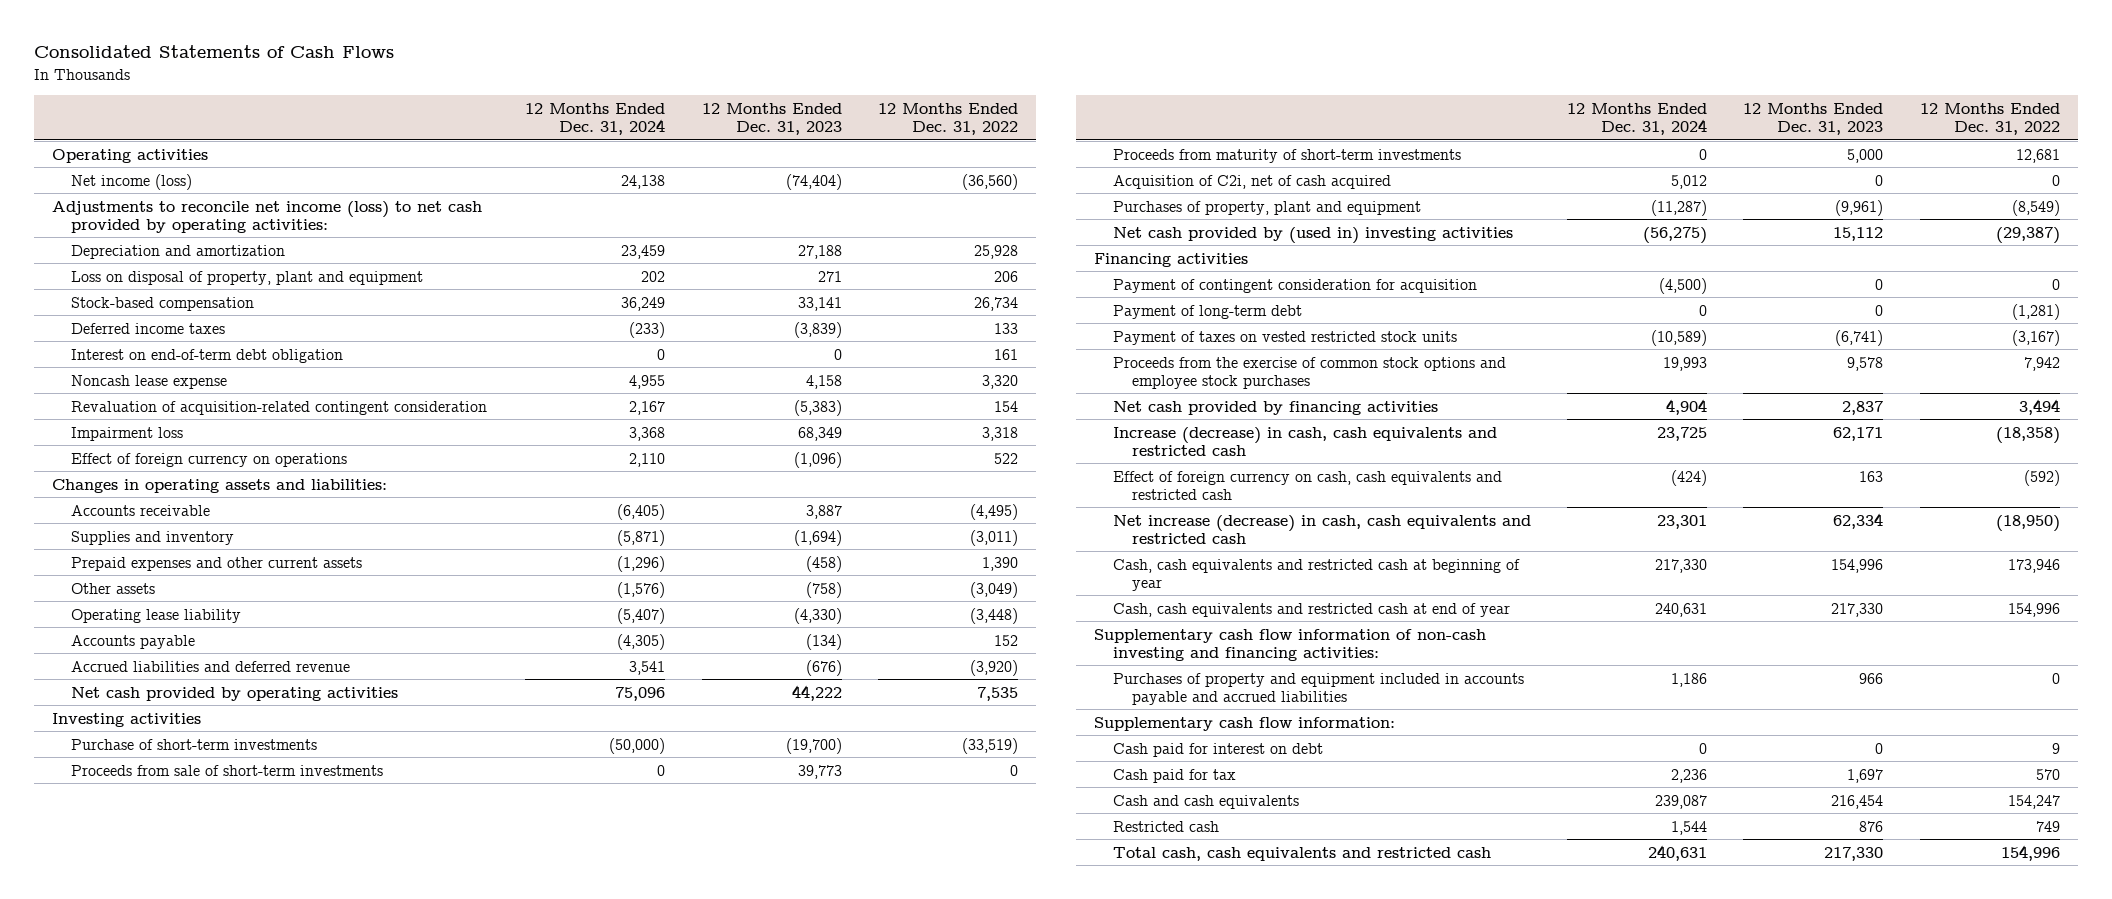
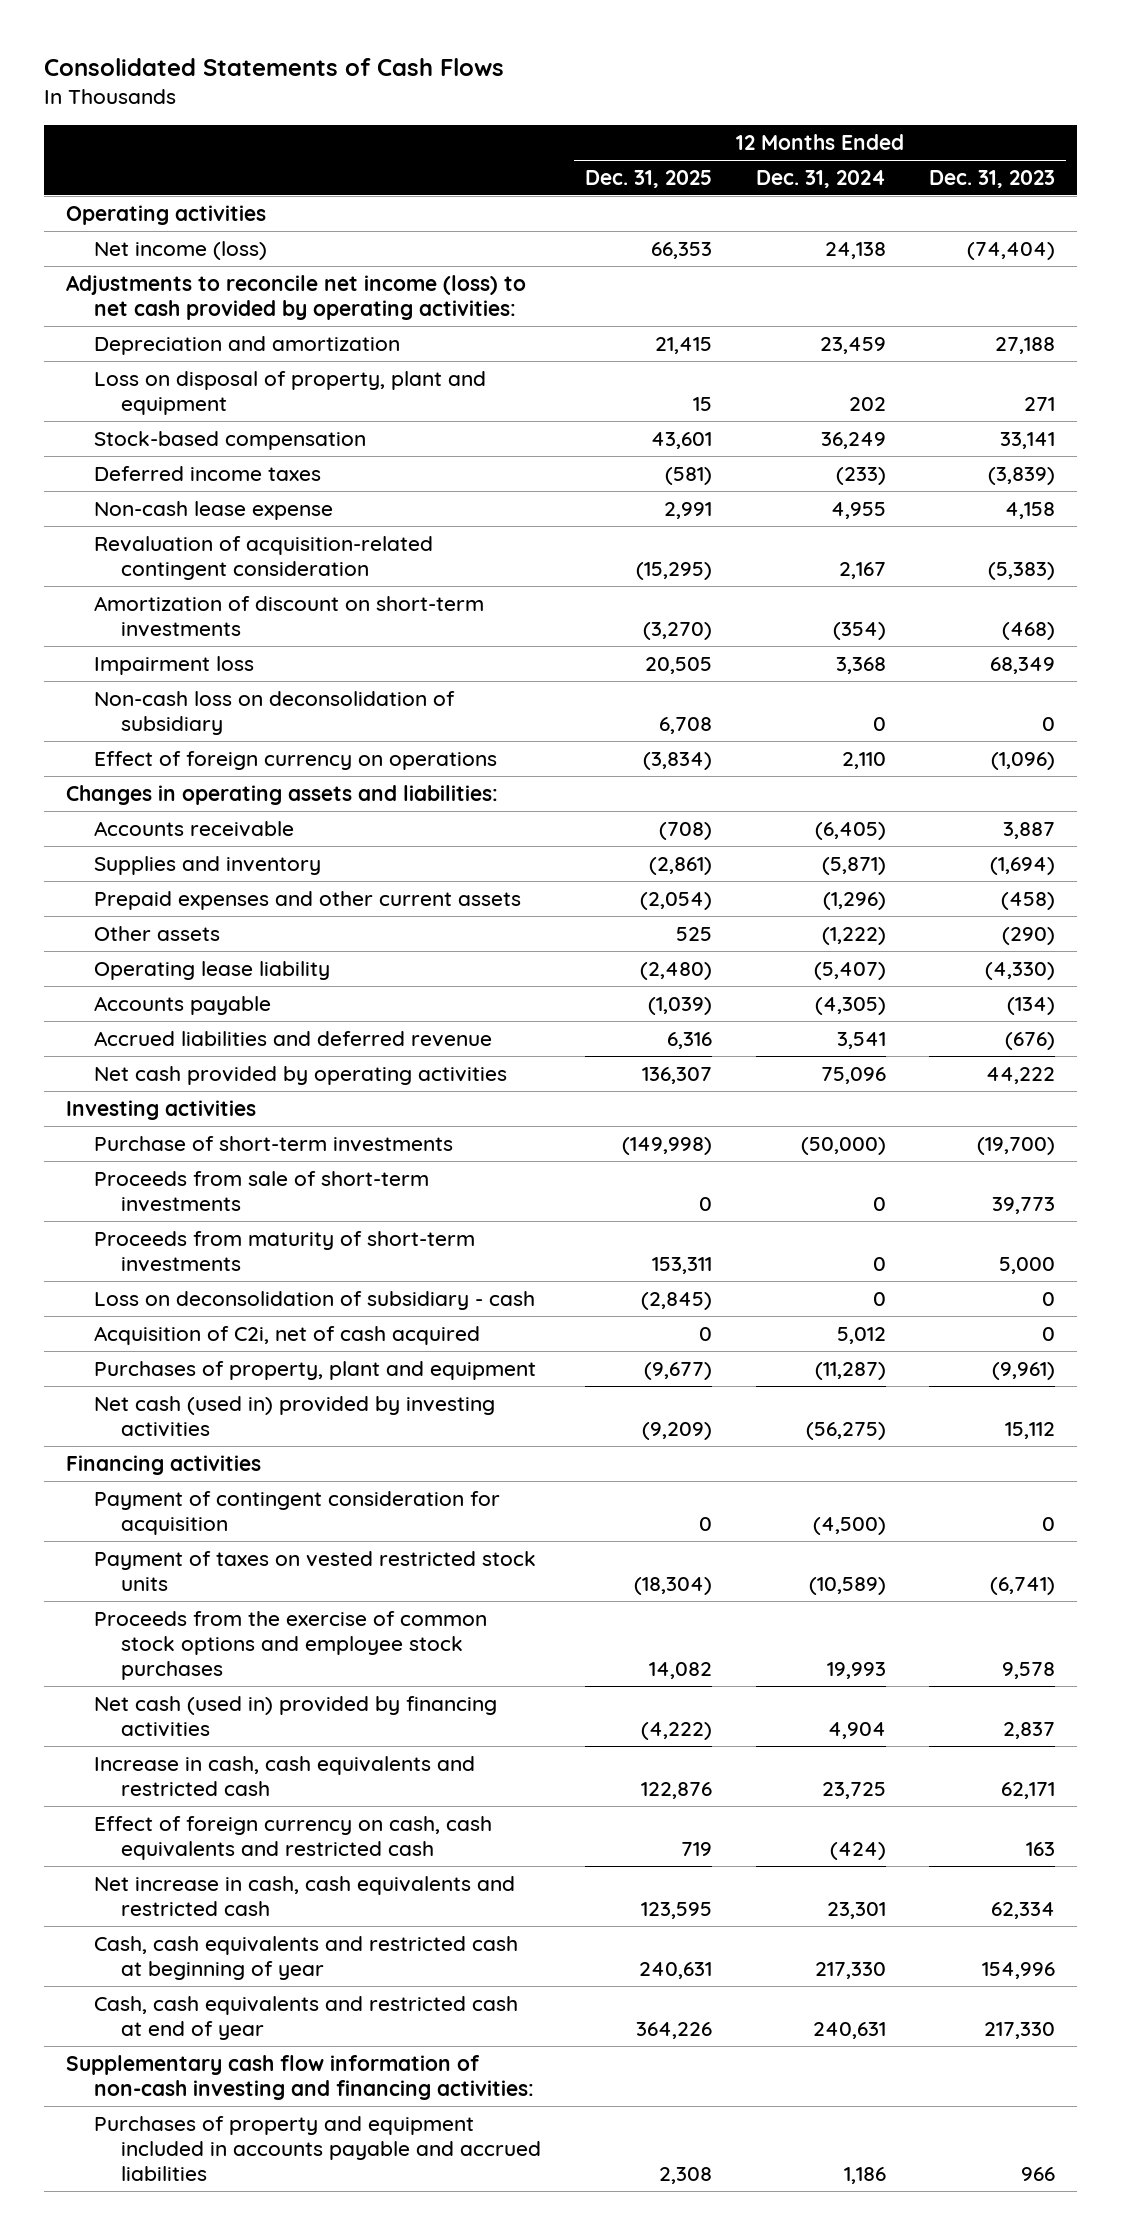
- | 12 Months Ended Dec. 31, 2024 | 12 Months Ended Dec. 31, 2023 | 12 Months Ended Dec. 31, 2022
+ | 12 Months Ended Dec. 31, 2025 | 12 Months Ended Dec. 31, 2024 | 12 Months Ended Dec. 31, 2023
- Interest on end-of-term debt obligation | 0 | 0 | 161
- Noncash lease expense | 4,955 | 4,158 | 3,320
+ Non-cash lease expense | 2,991 | 4,955 | 4,158
+ Amortization of discount on short-term investments | (3,270) | (354) | (468)
+ Non-cash loss on deconsolidation of subsidiary | 6,708 | 0 | 0
- Other assets | (1,576) | (758) | (3,049)
+ Other assets | 525 | (1,222) | (290)
+ Loss on deconsolidation of subsidiary - cash | (2,845) | 0 | 0
- Net cash provided by (used in) investing activities | (56,275) | 15,112 | (29,387)
+ Net cash (used in) provided by investing activities | (9,209) | (56,275) | 15,112
- Payment of long-term debt | 0 | 0 | (1,281)
- Net cash provided by financing activities | 4,904 | 2,837 | 3,494
- Increase (decrease) in cash, cash equivalents and restricted cash | 23,725 | 62,171 | (18,358)
+ Net cash (used in) provided by financing activities | (4,222) | 4,904 | 2,837
+ Increase in cash, cash equivalents and restricted cash | 122,876 | 23,725 | 62,171
- Net increase (decrease) in cash, cash equivalents and restricted cash | 23,301 | 62,334 | (18,950)
+ Net increase in cash, cash equivalents and restricted cash | 123,595 | 23,301 | 62,334
- Supplementary cash flow information:
- Cash paid for interest on debt | 0 | 0 | 9
- Cash paid for tax | 2,236 | 1,697 | 570
- Cash and cash equivalents | 239,087 | 216,454 | 154,247
- Restricted cash | 1,544 | 876 | 749
- Total cash, cash equivalents and restricted cash | 240,631 | 217,330 | 154,996

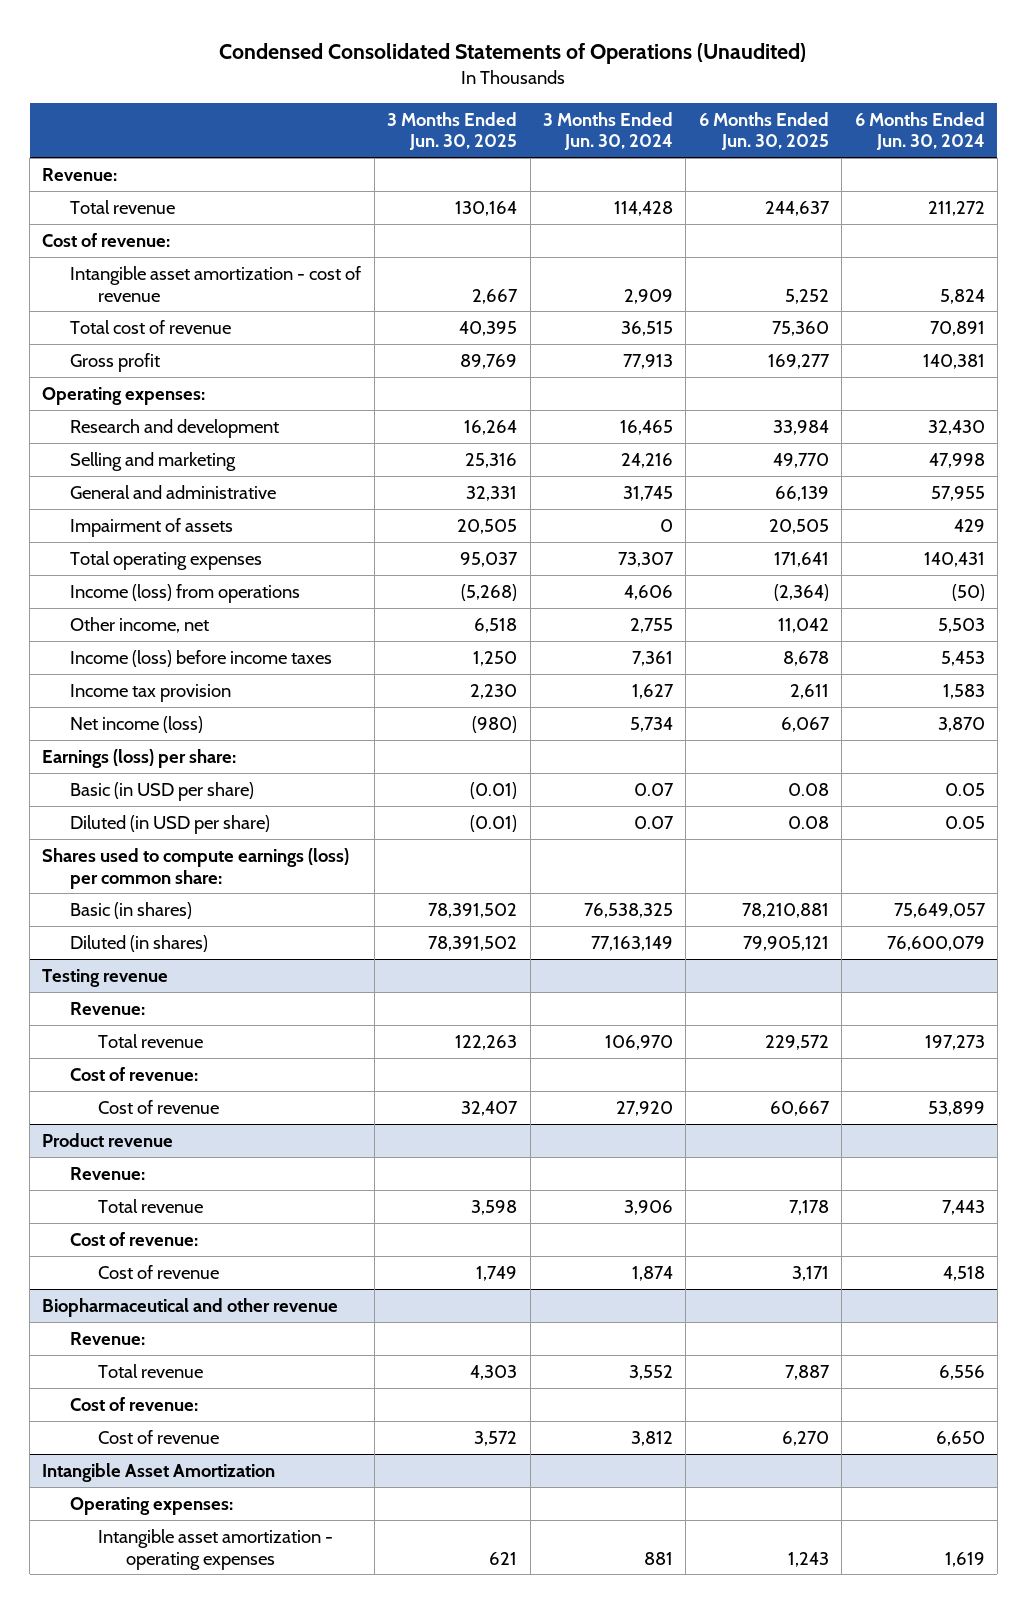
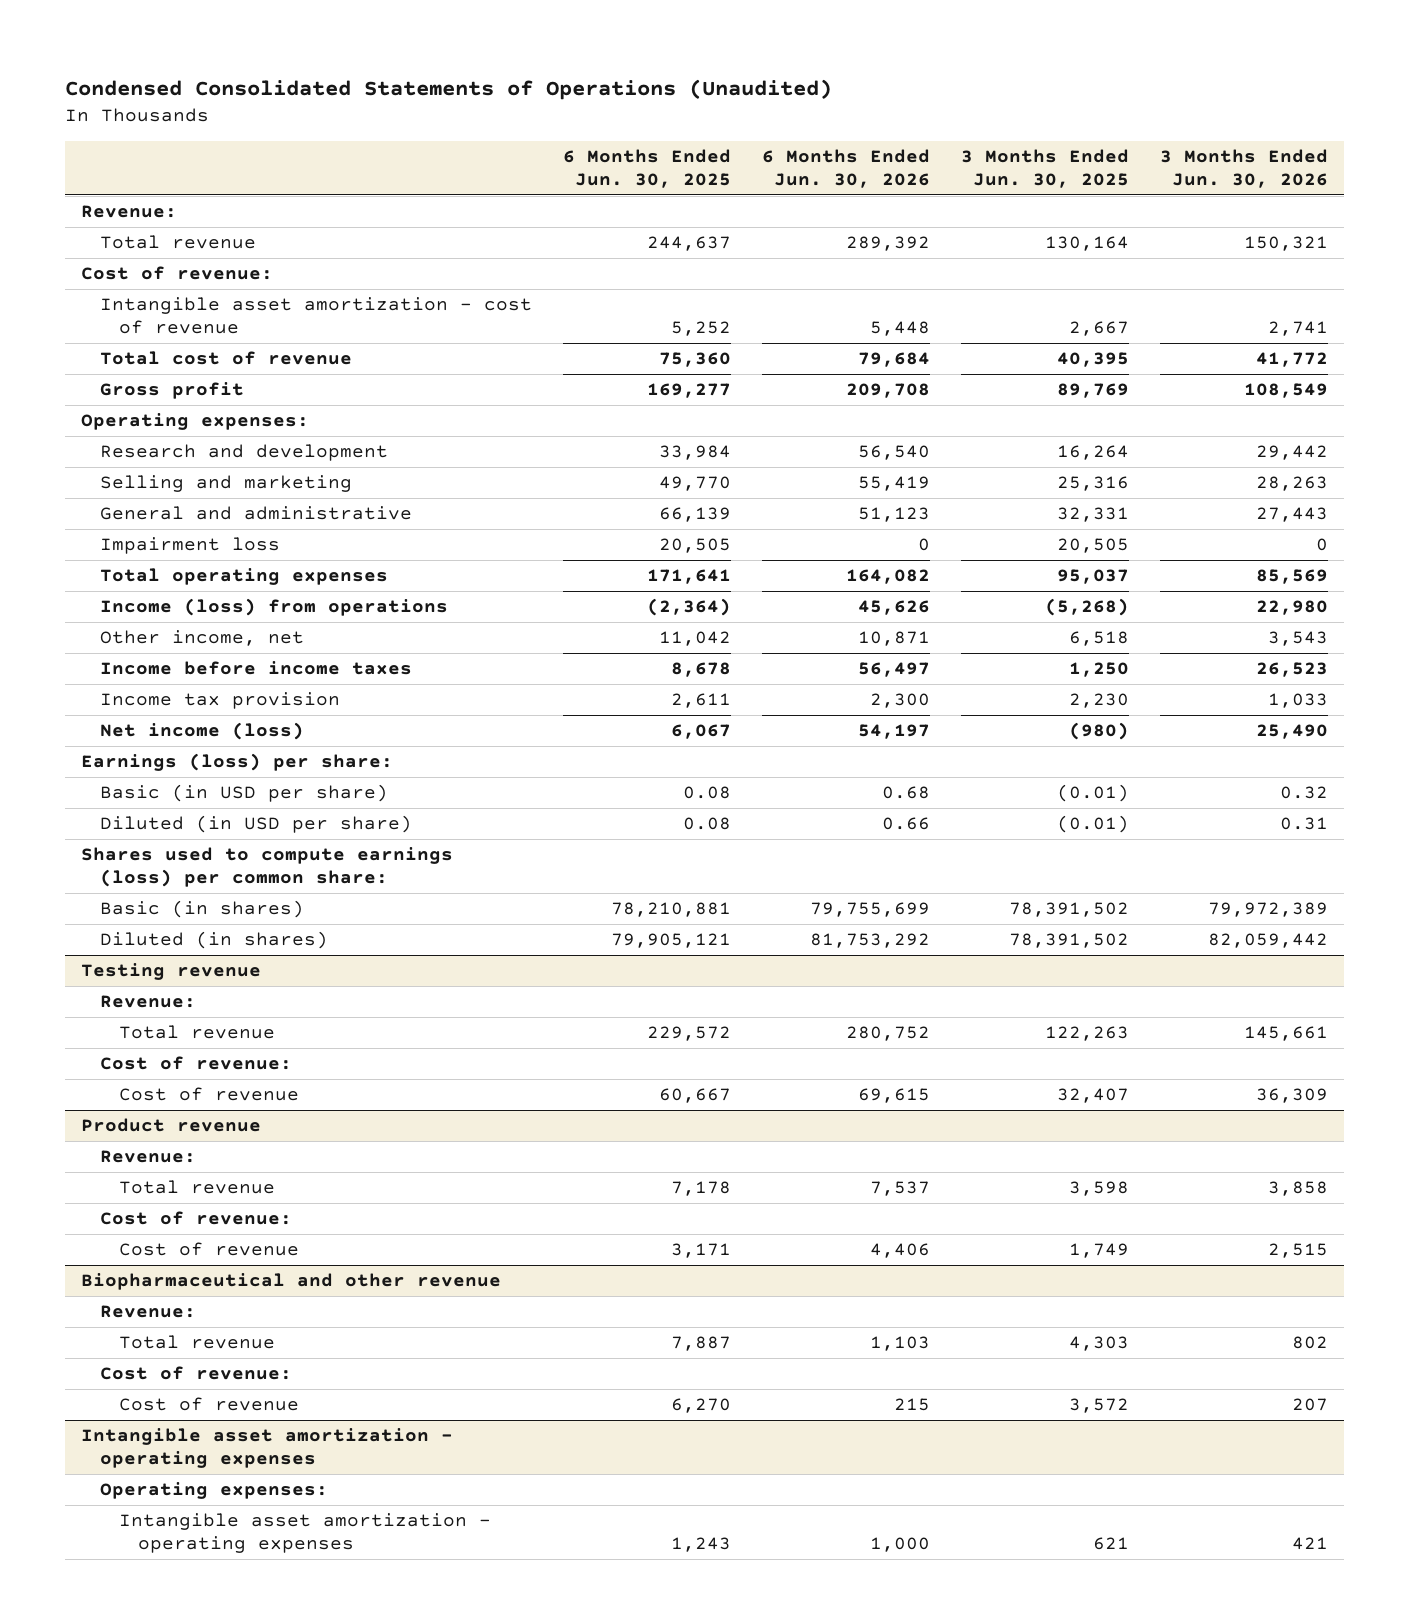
- | 3 Months Ended Jun. 30, 2025 | 3 Months Ended Jun. 30, 2024 | 6 Months Ended Jun. 30, 2025 | 6 Months Ended Jun. 30, 2024
+ | 6 Months Ended Jun. 30, 2025 | 6 Months Ended Jun. 30, 2026 | 3 Months Ended Jun. 30, 2025 | 3 Months Ended Jun. 30, 2026
- Impairment of assets | 20,505 | 0 | 20,505 | 429
+ Impairment loss | 20,505 | 0 | 20,505 | 0
- Income (loss) before income taxes | 1,250 | 7,361 | 8,678 | 5,453
+ Income before income taxes | 8,678 | 56,497 | 1,250 | 26,523
- Intangible Asset Amortization
+ Intangible asset amortization - operating expenses

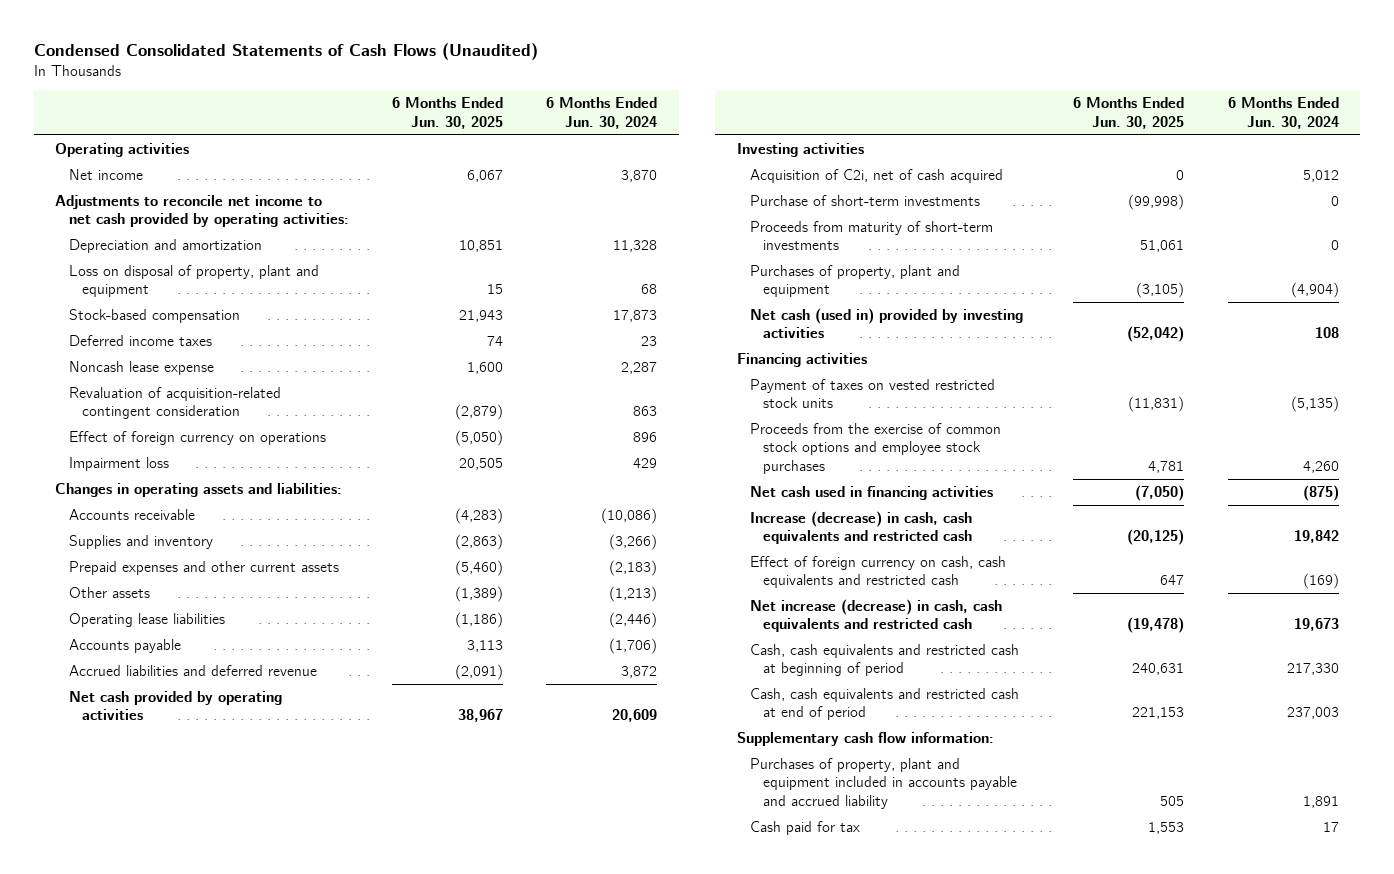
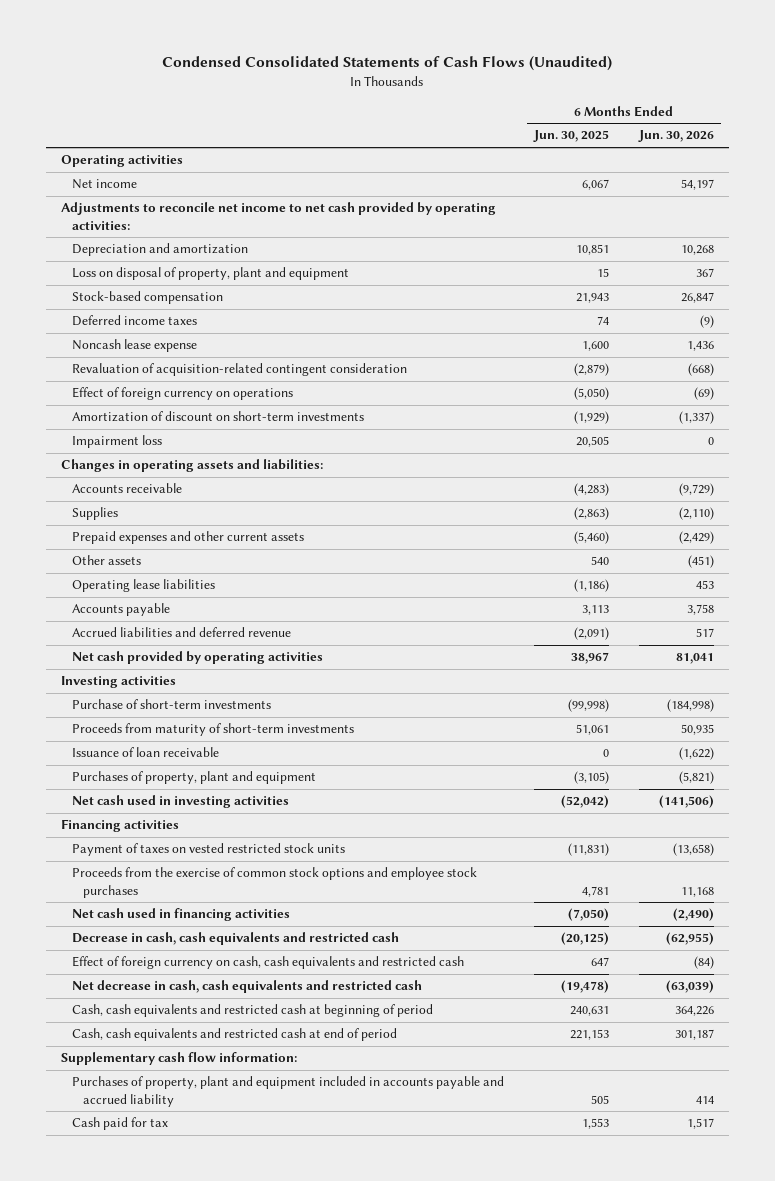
- | 6 Months Ended Jun. 30, 2025 | 6 Months Ended Jun. 30, 2024
+ | 6 Months Ended Jun. 30, 2025 | 6 Months Ended Jun. 30, 2026
+ Amortization of discount on short-term investments | (1,929) | (1,337)
- Supplies and inventory | (2,863) | (3,266)
+ Supplies | (2,863) | (2,110)
- Other assets | (1,389) | (1,213)
+ Other assets | 540 | (451)
- Acquisition of C2i, net of cash acquired | 0 | 5,012
+ Issuance of loan receivable | 0 | (1,622)
- Net cash (used in) provided by investing activities | (52,042) | 108
+ Net cash used in investing activities | (52,042) | (141,506)
- Increase (decrease) in cash, cash equivalents and restricted cash | (20,125) | 19,842
+ Decrease in cash, cash equivalents and restricted cash | (20,125) | (62,955)
- Net increase (decrease) in cash, cash equivalents and restricted cash | (19,478) | 19,673
+ Net decrease in cash, cash equivalents and restricted cash | (19,478) | (63,039)

